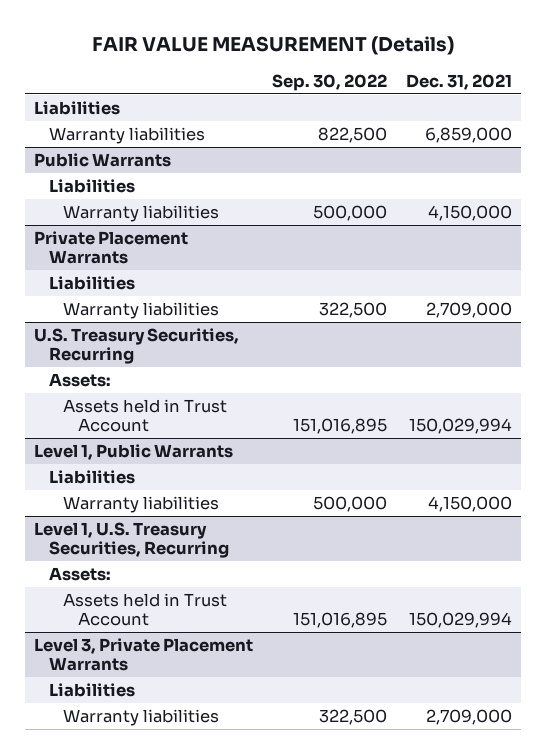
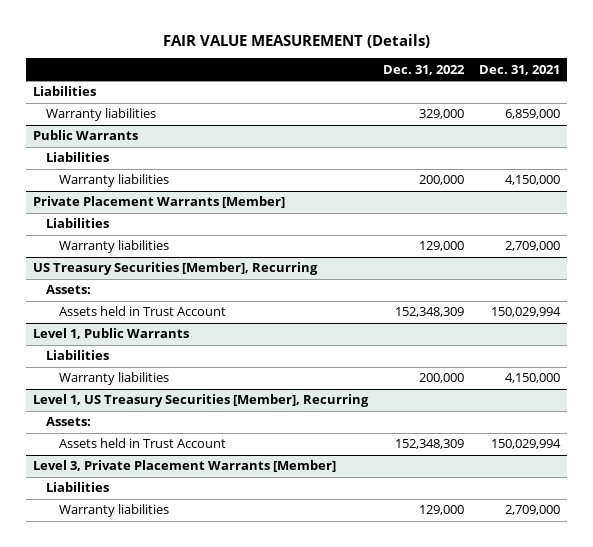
- | Sep. 30, 2022 | Dec. 31, 2021
+ | Dec. 31, 2022 | Dec. 31, 2021
- Private Placement Warrants
+ Private Placement Warrants [Member]
- U.S. Treasury Securities, Recurring
+ US Treasury Securities [Member], Recurring
- Level 1, U.S. Treasury Securities, Recurring
+ Level 1, US Treasury Securities [Member], Recurring
- Level 3, Private Placement Warrants
+ Level 3, Private Placement Warrants [Member]

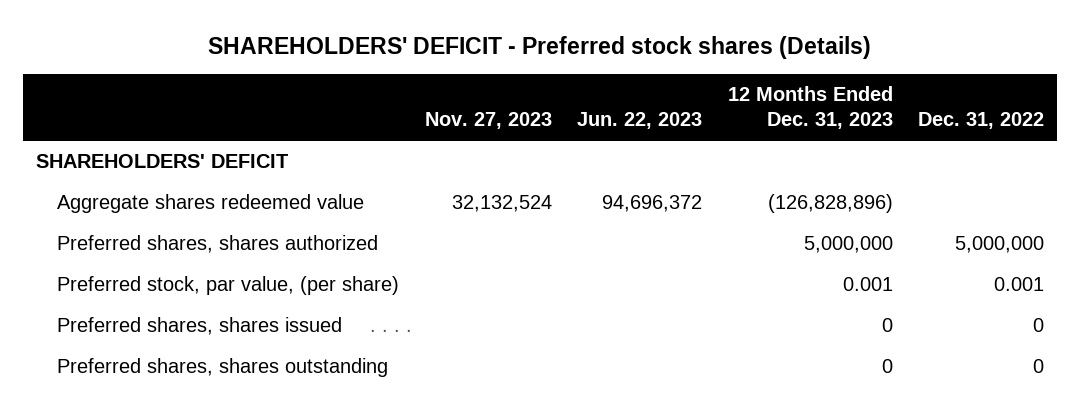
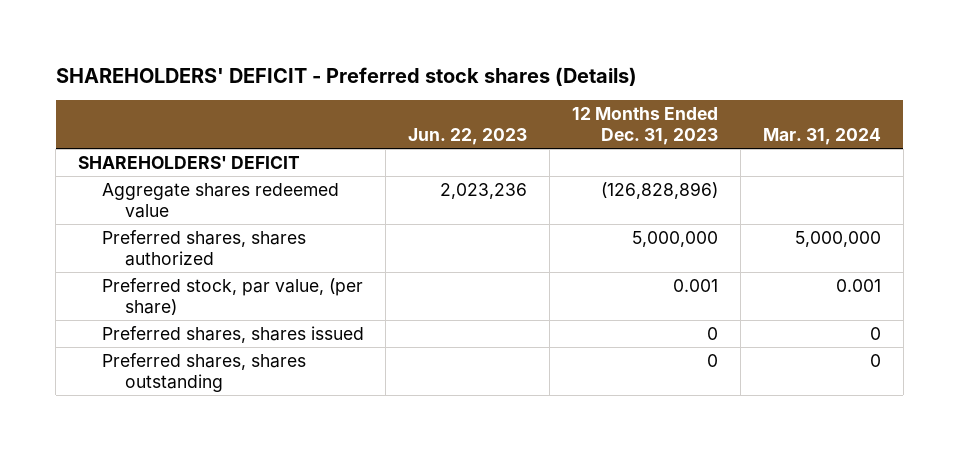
- | Nov. 27, 2023 | Jun. 22, 2023 | 12 Months Ended Dec. 31, 2023 | Dec. 31, 2022
+ | Jun. 22, 2023 | 12 Months Ended Dec. 31, 2023 | Mar. 31, 2024
- Aggregate shares redeemed value | 32,132,524 | 94,696,372 | (126,828,896) |
+ Aggregate shares redeemed value | 2,023,236 | (126,828,896) |

